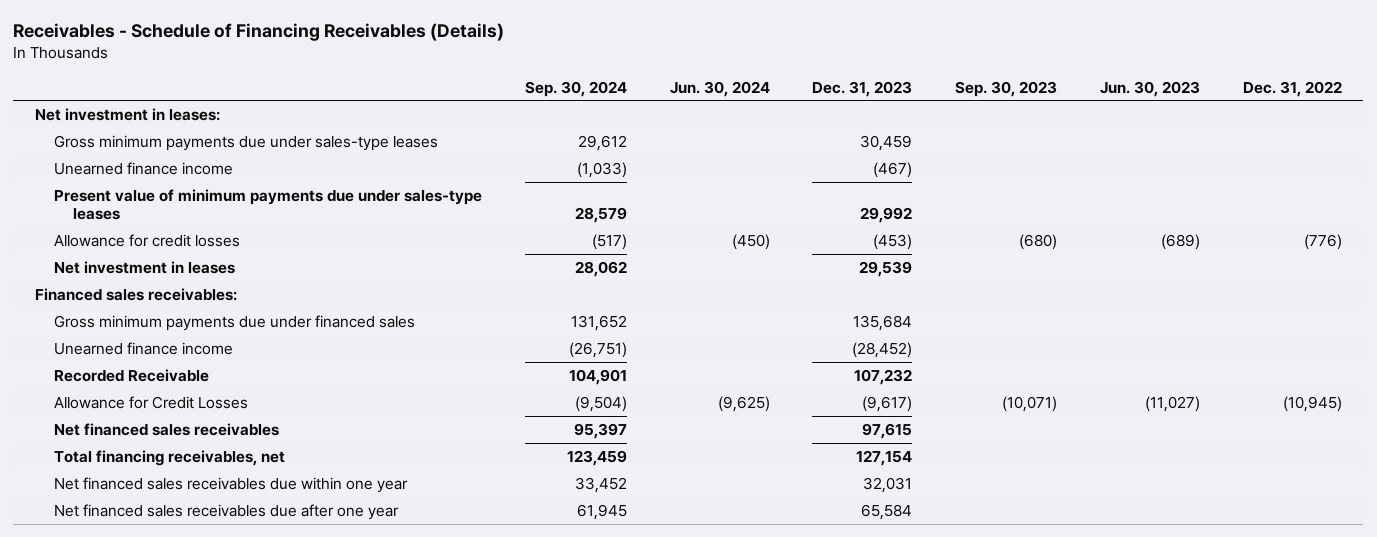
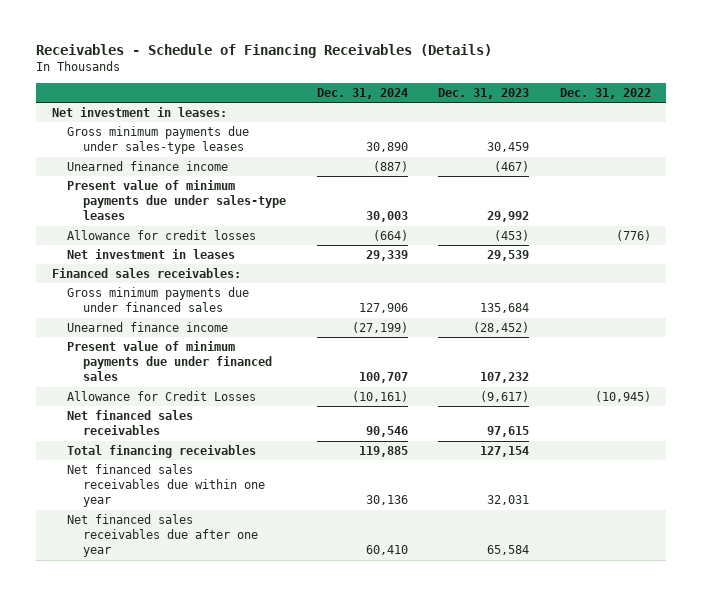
- | Sep. 30, 2024 | Jun. 30, 2024 | Dec. 31, 2023 | Sep. 30, 2023 | Jun. 30, 2023 | Dec. 31, 2022
+ | Dec. 31, 2024 | Dec. 31, 2023 | Dec. 31, 2022
- Recorded Receivable | 104,901 | | 107,232 | | |
+ Present value of minimum payments due under financed sales | 100,707 | 107,232 |
- Total financing receivables, net | 123,459 | | 127,154 | | |
+ Total financing receivables | 119,885 | 127,154 |

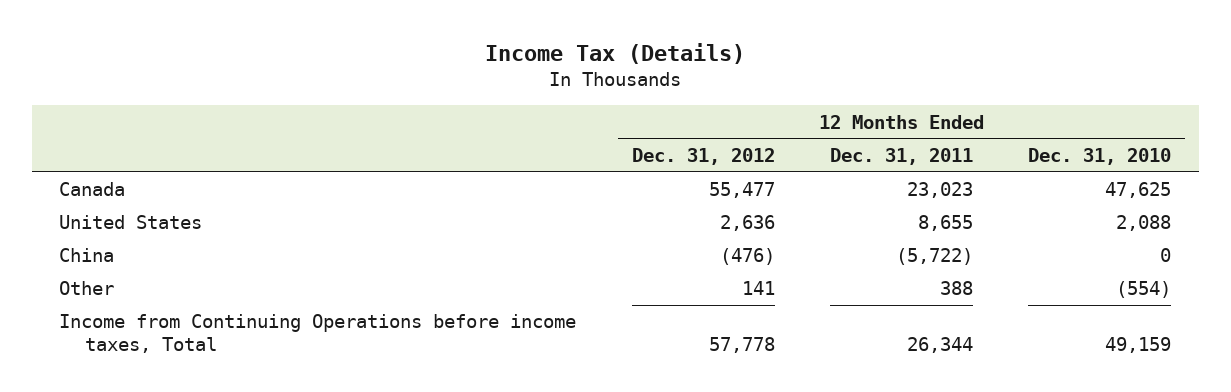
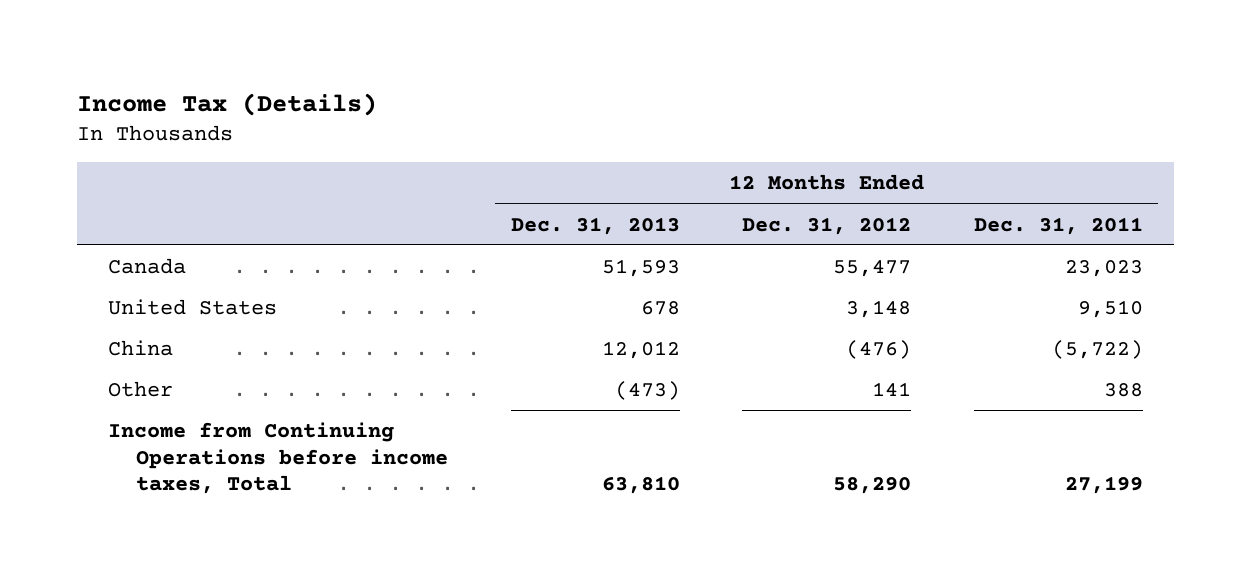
- | 12 Months Ended Dec. 31, 2012 | 12 Months Ended Dec. 31, 2011 | 12 Months Ended Dec. 31, 2010
+ | 12 Months Ended Dec. 31, 2013 | 12 Months Ended Dec. 31, 2012 | 12 Months Ended Dec. 31, 2011
- United States | 2,636 | 8,655 | 2,088
+ United States | 678 | 3,148 | 9,510
- Income from Continuing Operations before income taxes, Total | 57,778 | 26,344 | 49,159
+ Income from Continuing Operations before income taxes, Total | 63,810 | 58,290 | 27,199

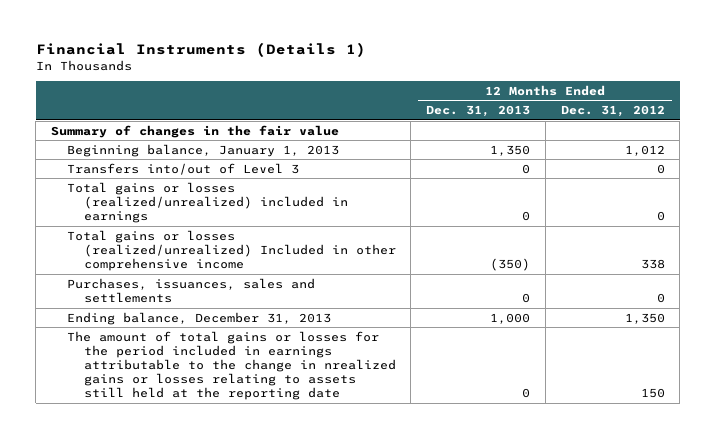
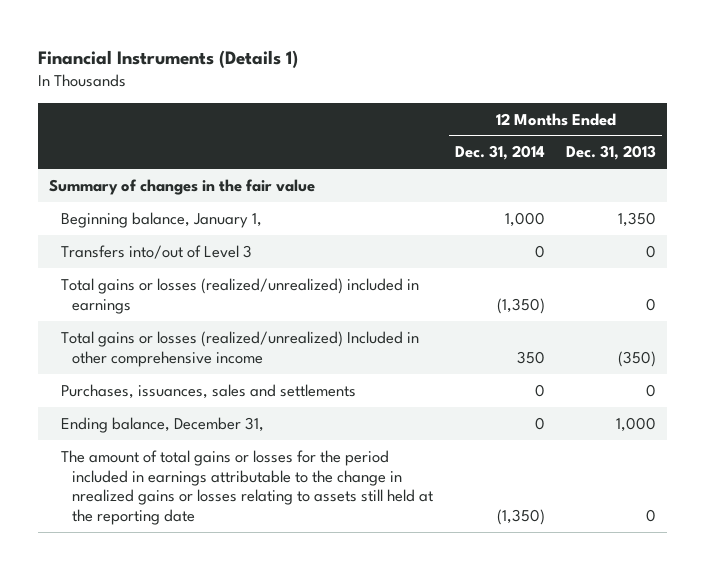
- | 12 Months Ended Dec. 31, 2013 | 12 Months Ended Dec. 31, 2012
+ | 12 Months Ended Dec. 31, 2014 | 12 Months Ended Dec. 31, 2013
- Beginning balance, January 1, 2013 | 1,350 | 1,012
+ Beginning balance, January 1, | 1,000 | 1,350
- Ending balance, December 31, 2013 | 1,000 | 1,350
+ Ending balance, December 31, | 0 | 1,000

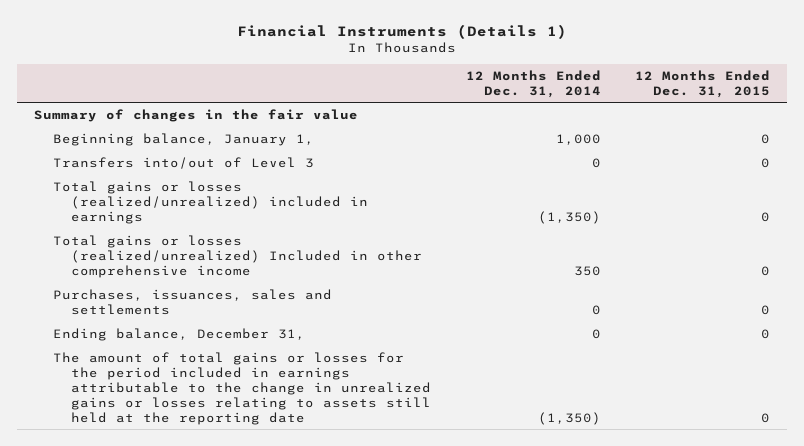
- | 12 Months Ended Dec. 31, 2014 | 12 Months Ended Dec. 31, 2013
+ | 12 Months Ended Dec. 31, 2014 | 12 Months Ended Dec. 31, 2015
- The amount of total gains or losses for the period included in earnings attributable to the change in nrealized gains or losses relating to assets still held at the reporting date | (1,350) | 0
+ The amount of total gains or losses for the period included in earnings attributable to the change in unrealized gains or losses relating to assets still held at the reporting date | (1,350) | 0

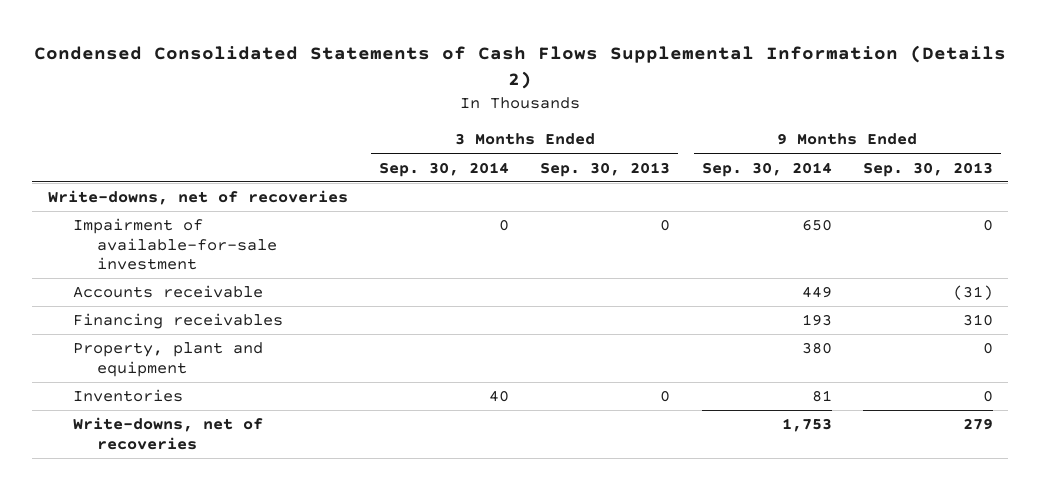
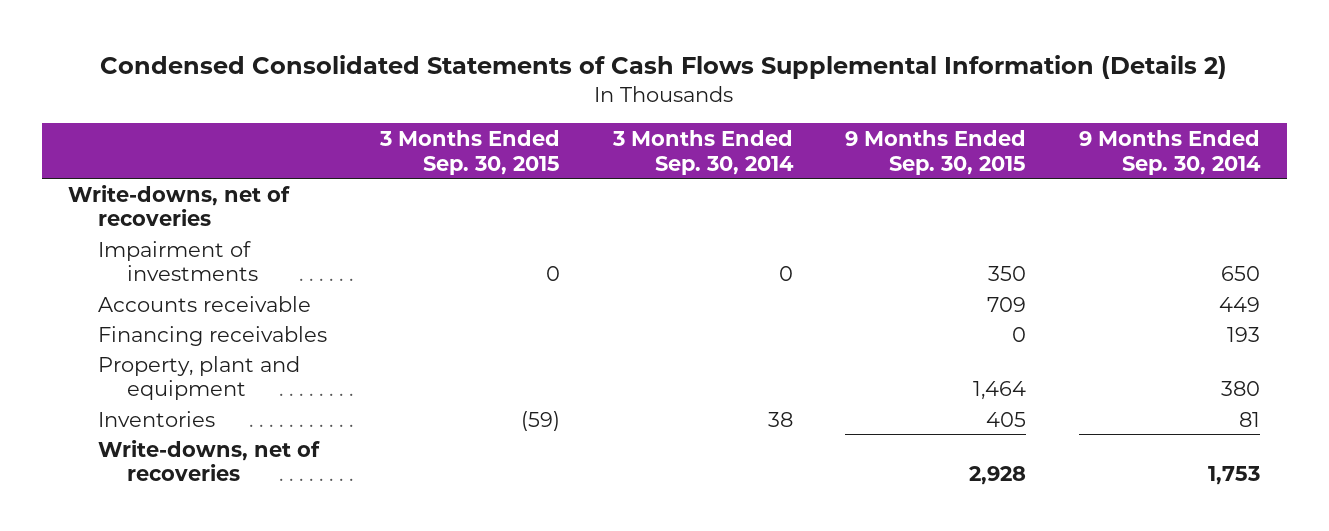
- | 3 Months Ended Sep. 30, 2014 | 3 Months Ended Sep. 30, 2013 | 9 Months Ended Sep. 30, 2014 | 9 Months Ended Sep. 30, 2013
+ | 3 Months Ended Sep. 30, 2015 | 3 Months Ended Sep. 30, 2014 | 9 Months Ended Sep. 30, 2015 | 9 Months Ended Sep. 30, 2014
- Impairment of available-for-sale investment | 0 | 0 | 650 | 0
+ Impairment of investments | 0 | 0 | 350 | 650
- Inventories | 40 | 0 | 81 | 0
+ Inventories | (59) | 38 | 405 | 81

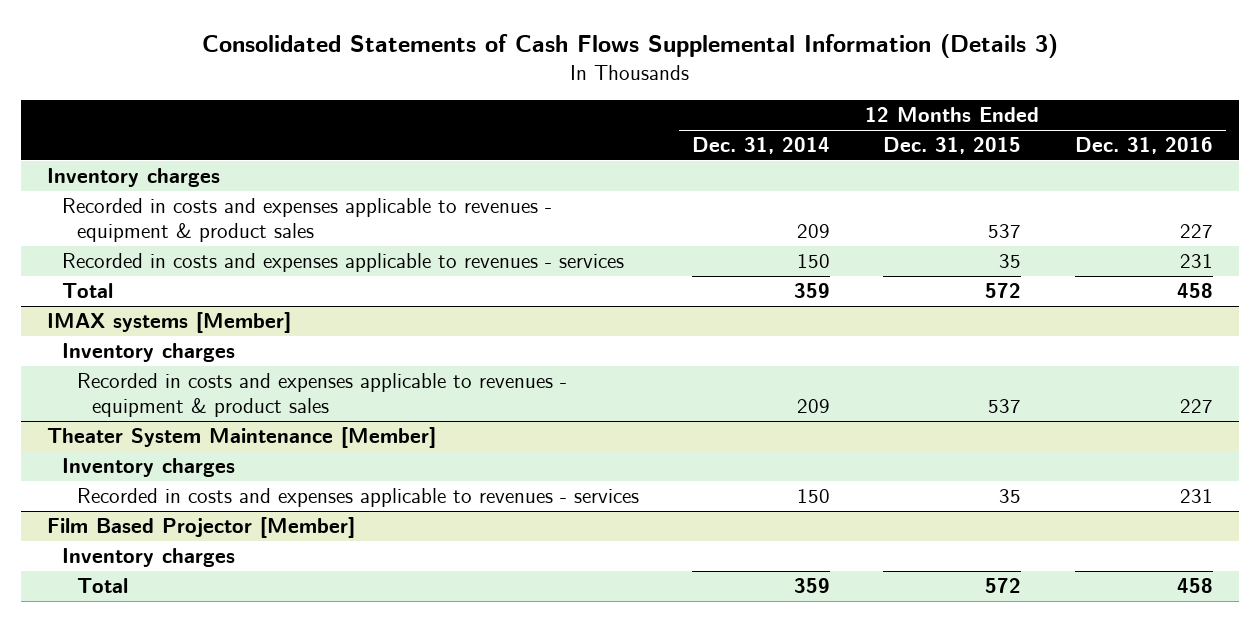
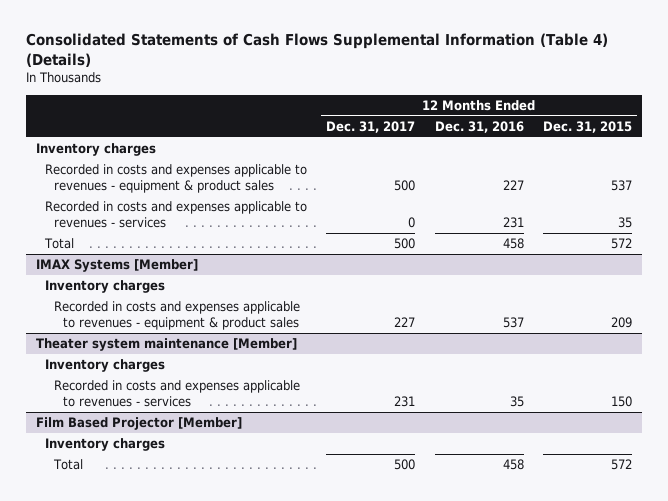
- Consolidated Statements of Cash Flows Supplemental Information (Details 3)
+ Consolidated Statements of Cash Flows Supplemental Information (Table 4) (Details)
- | 12 Months Ended Dec. 31, 2014 | 12 Months Ended Dec. 31, 2015 | 12 Months Ended Dec. 31, 2016
+ | 12 Months Ended Dec. 31, 2017 | 12 Months Ended Dec. 31, 2016 | 12 Months Ended Dec. 31, 2015
- IMAX systems [Member]
+ IMAX Systems [Member]
- Recorded in costs and expenses applicable to revenues - equipment & product sales | 209 | 537 | 227
- Theater System Maintenance [Member]
+ Recorded in costs and expenses applicable to revenues - equipment & product sales | 227 | 537 | 209
+ Theater system maintenance [Member]
- Recorded in costs and expenses applicable to revenues - services | 150 | 35 | 231
+ Recorded in costs and expenses applicable to revenues - services | 231 | 35 | 150

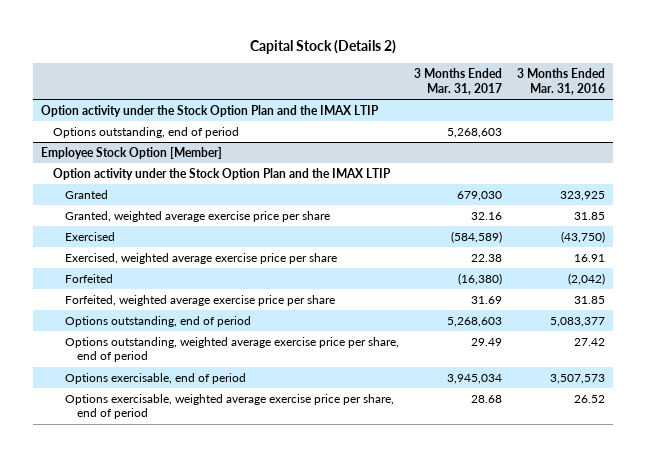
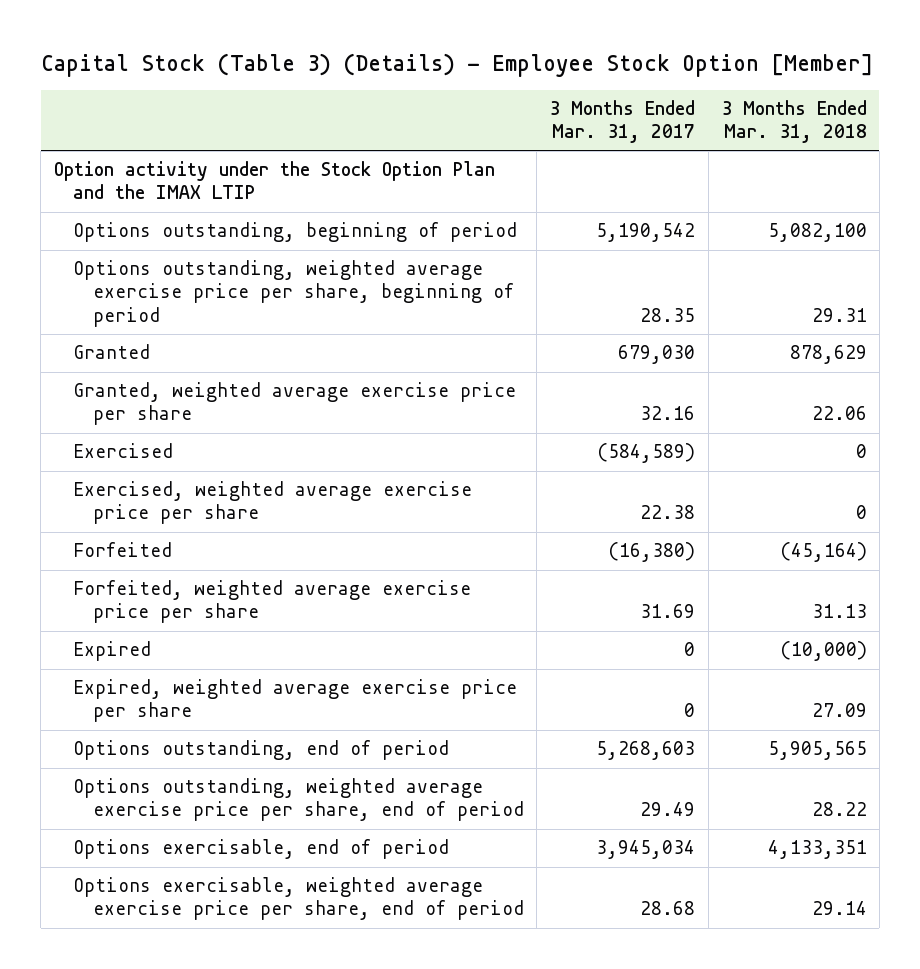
- Capital Stock (Details 2)
+ Capital Stock (Table 3) (Details) - Employee Stock Option [Member]
- | 3 Months Ended Mar. 31, 2017 | 3 Months Ended Mar. 31, 2016
+ | 3 Months Ended Mar. 31, 2017 | 3 Months Ended Mar. 31, 2018
- Options outstanding, end of period | 5,268,603 |
- Employee Stock Option [Member]
- Option activity under the Stock Option Plan and the IMAX LTIP
+ Options outstanding, beginning of period | 5,190,542 | 5,082,100
+ Options outstanding, weighted average exercise price per share, beginning of period | 28.35 | 29.31
+ Expired | 0 | (10,000)
+ Expired, weighted average exercise price per share | 0 | 27.09

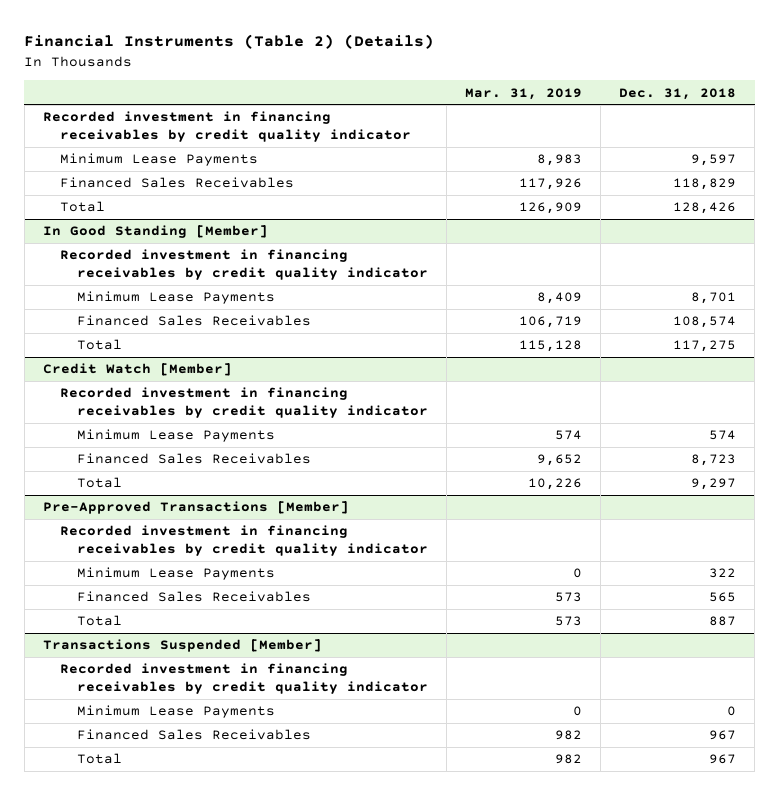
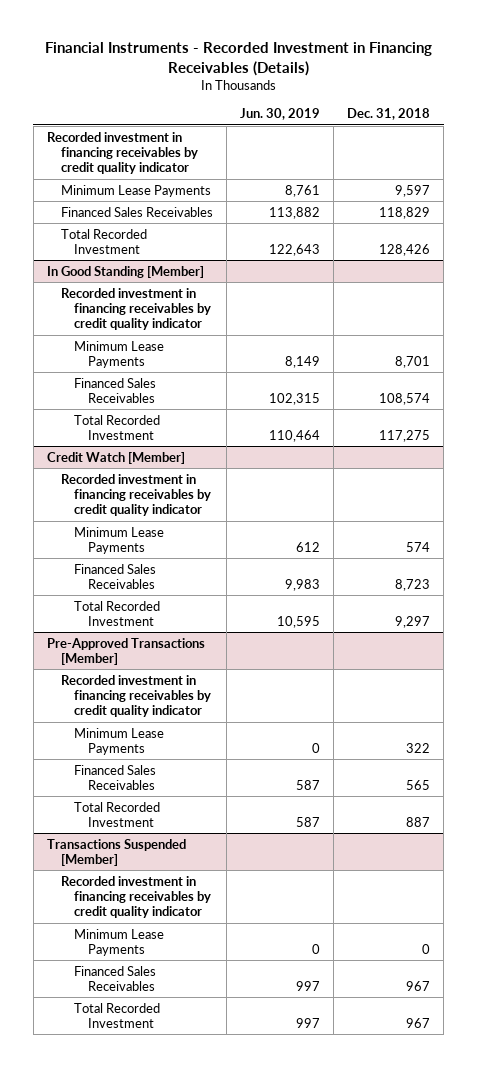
- Financial Instruments (Table 2) (Details)
+ Financial Instruments - Recorded Investment in Financing Receivables (Details)
- | Mar. 31, 2019 | Dec. 31, 2018
+ | Jun. 30, 2019 | Dec. 31, 2018
- Total | 126,909 | 128,426
+ Total Recorded Investment | 122,643 | 128,426
@ In Good Standing [Member]
- Total | 115,128 | 117,275
+ Total Recorded Investment | 110,464 | 117,275
@ Credit Watch [Member]
- Total | 10,226 | 9,297
+ Total Recorded Investment | 10,595 | 9,297
@ Pre-Approved Transactions [Member]
- Total | 573 | 887
+ Total Recorded Investment | 587 | 887
@ Transactions Suspended [Member]
- Total | 982 | 967
+ Total Recorded Investment | 997 | 967

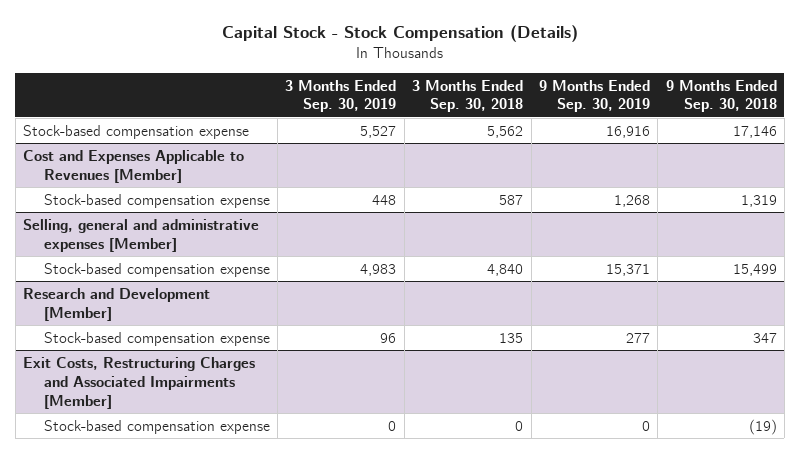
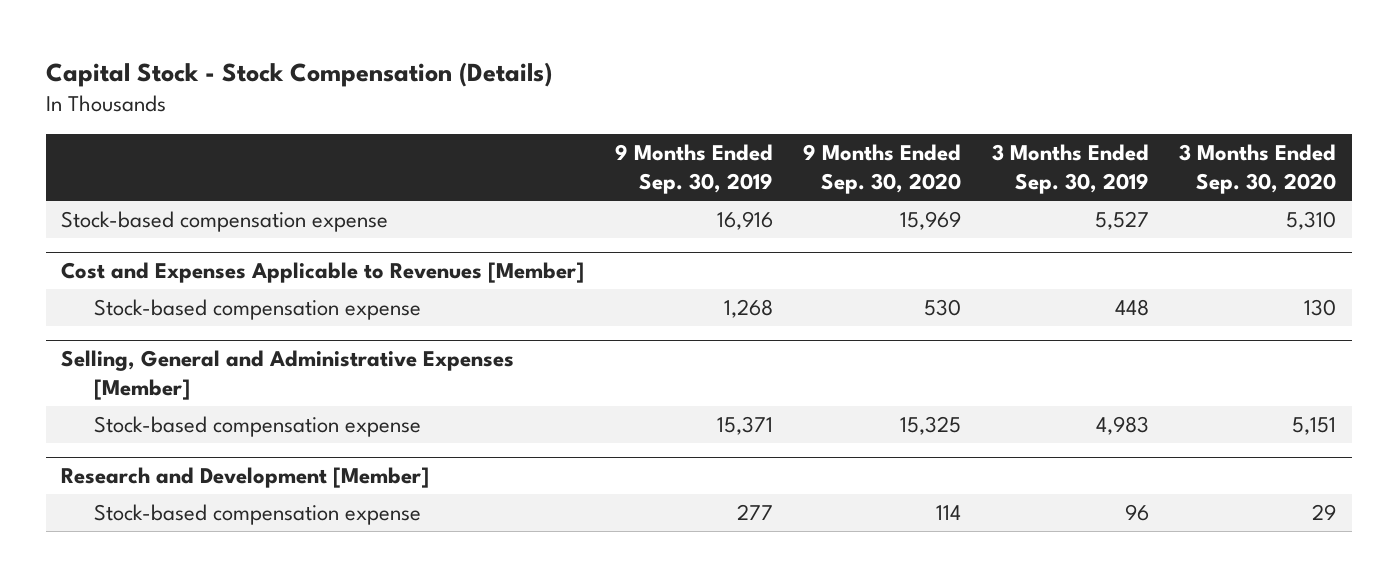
- | 3 Months Ended Sep. 30, 2019 | 3 Months Ended Sep. 30, 2018 | 9 Months Ended Sep. 30, 2019 | 9 Months Ended Sep. 30, 2018
+ | 9 Months Ended Sep. 30, 2019 | 9 Months Ended Sep. 30, 2020 | 3 Months Ended Sep. 30, 2019 | 3 Months Ended Sep. 30, 2020
- Selling, general and administrative expenses [Member]
+ Selling, General and Administrative Expenses [Member]
- Exit Costs, Restructuring Charges and Associated Impairments [Member]
- Stock-based compensation expense | 0 | 0 | 0 | (19)

